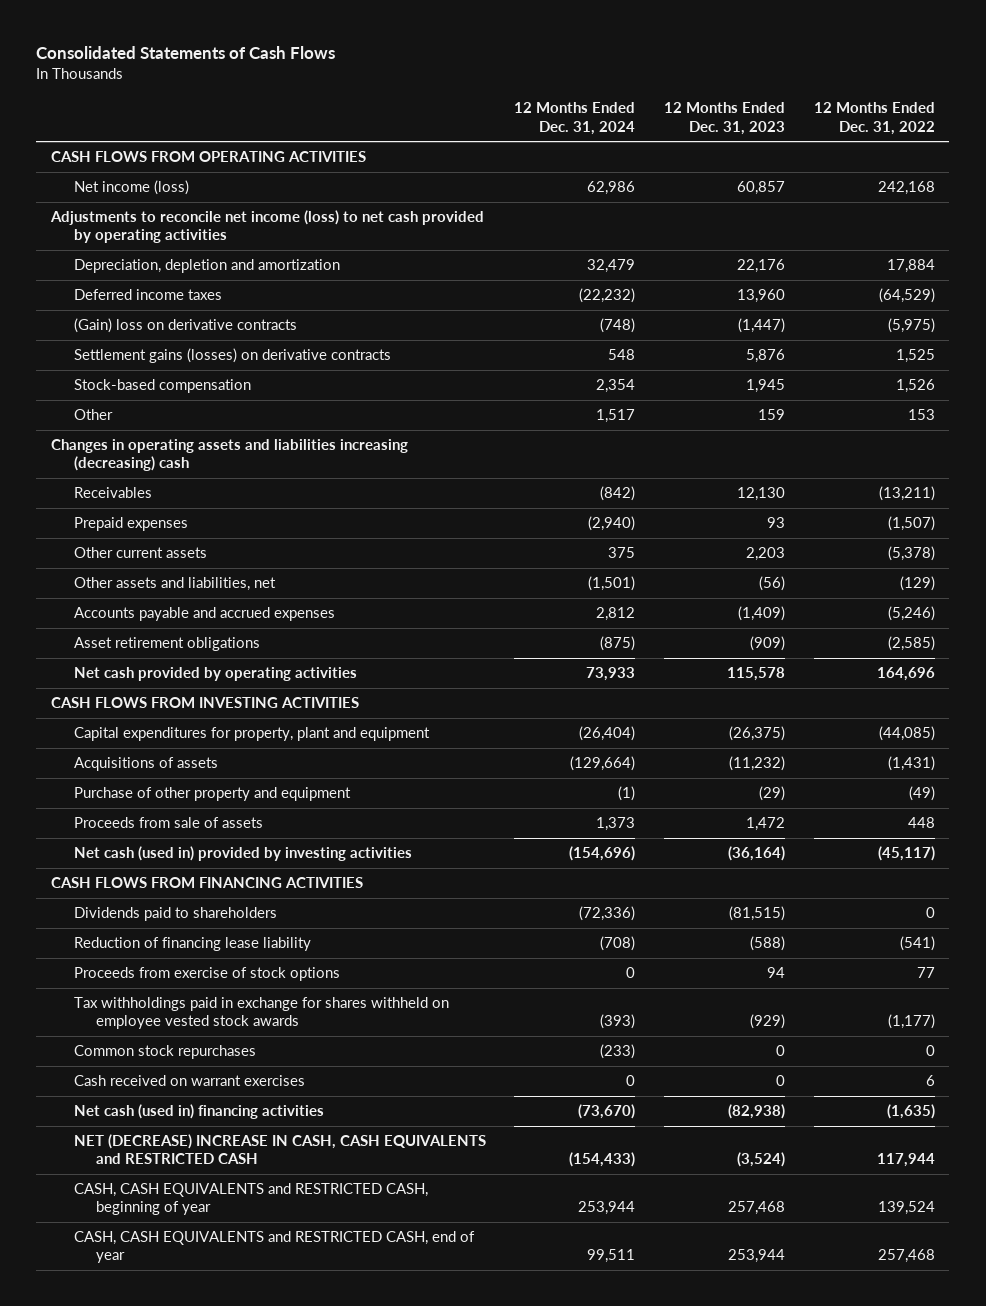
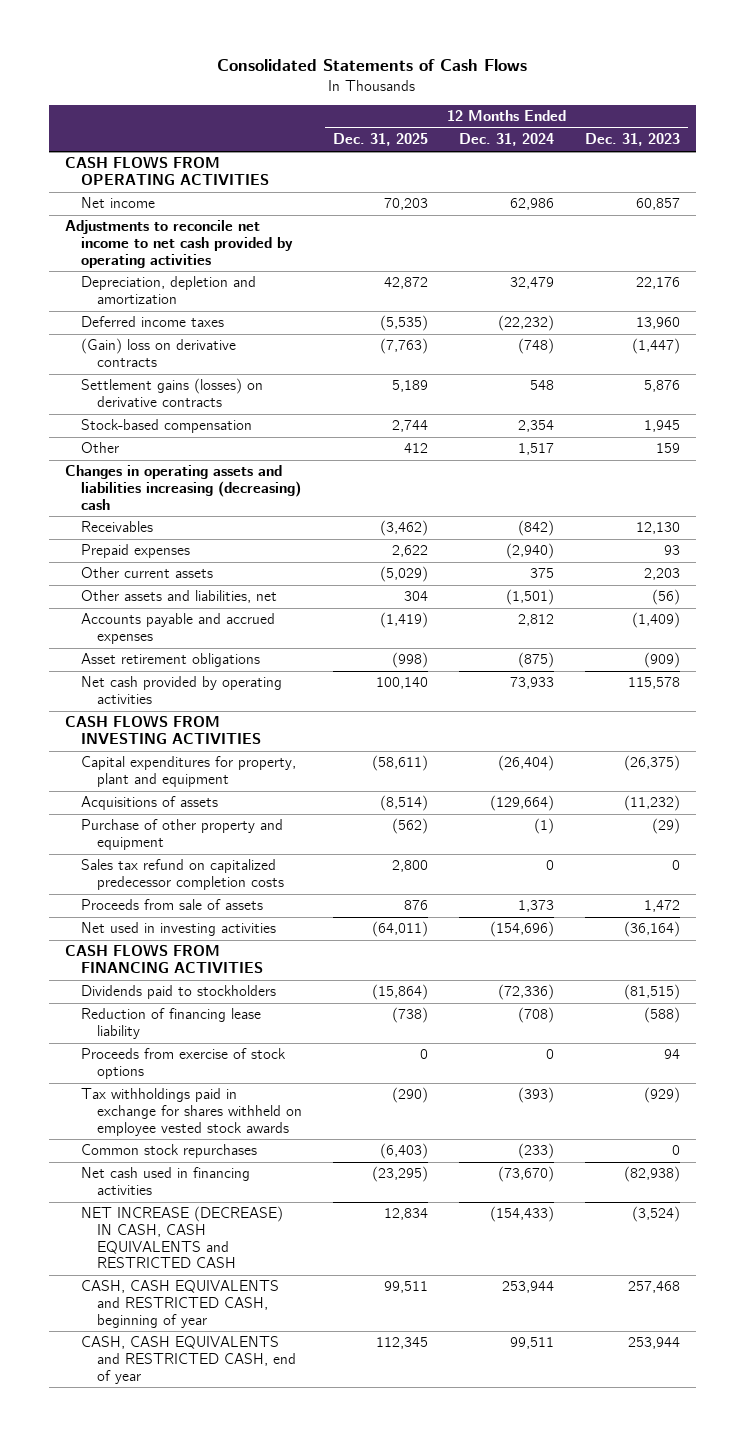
- | 12 Months Ended Dec. 31, 2024 | 12 Months Ended Dec. 31, 2023 | 12 Months Ended Dec. 31, 2022
+ | 12 Months Ended Dec. 31, 2025 | 12 Months Ended Dec. 31, 2024 | 12 Months Ended Dec. 31, 2023
- Net income (loss) | 62,986 | 60,857 | 242,168
- Adjustments to reconcile net income (loss) to net cash provided by operating activities
+ Net income | 70,203 | 62,986 | 60,857
+ Adjustments to reconcile net income to net cash provided by operating activities
+ Sales tax refund on capitalized predecessor completion costs | 2,800 | 0 | 0
- Net cash (used in) provided by investing activities | (154,696) | (36,164) | (45,117)
+ Net used in investing activities | (64,011) | (154,696) | (36,164)
- Dividends paid to shareholders | (72,336) | (81,515) | 0
+ Dividends paid to stockholders | (15,864) | (72,336) | (81,515)
- Cash received on warrant exercises | 0 | 0 | 6
- Net cash (used in) financing activities | (73,670) | (82,938) | (1,635)
- NET (DECREASE) INCREASE IN CASH, CASH EQUIVALENTS and RESTRICTED CASH | (154,433) | (3,524) | 117,944
+ Net cash used in financing activities | (23,295) | (73,670) | (82,938)
+ NET INCREASE (DECREASE) IN CASH, CASH EQUIVALENTS and RESTRICTED CASH | 12,834 | (154,433) | (3,524)

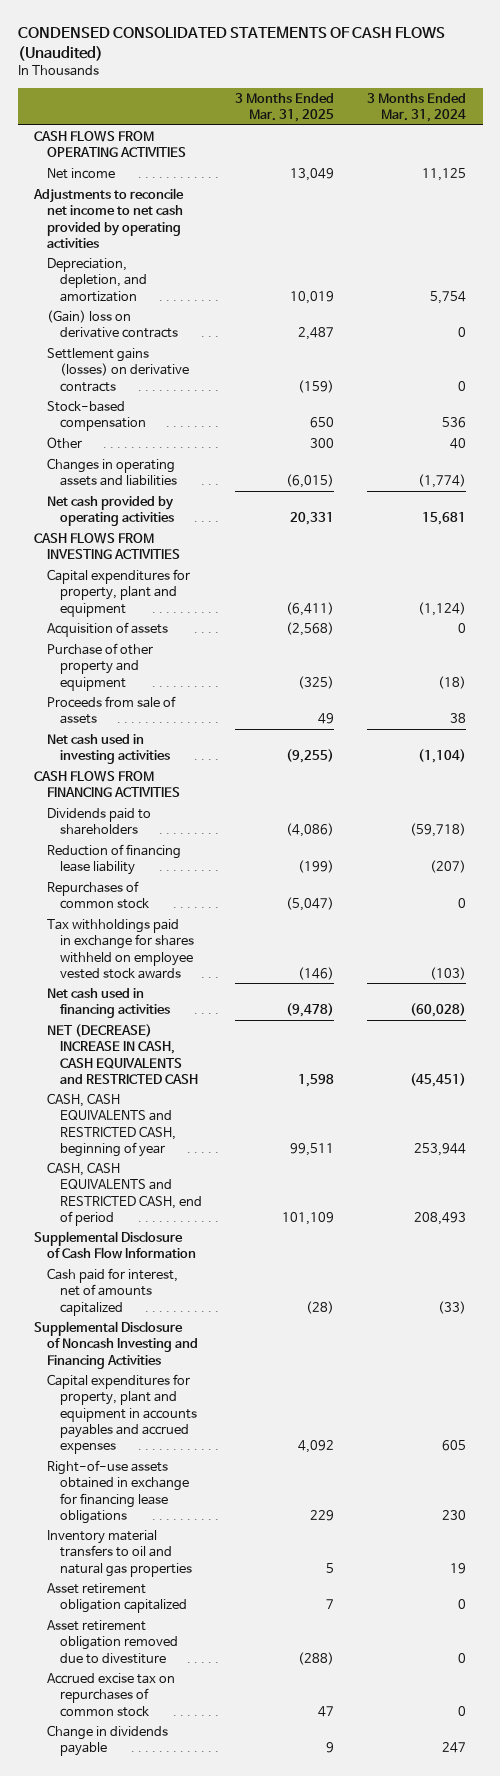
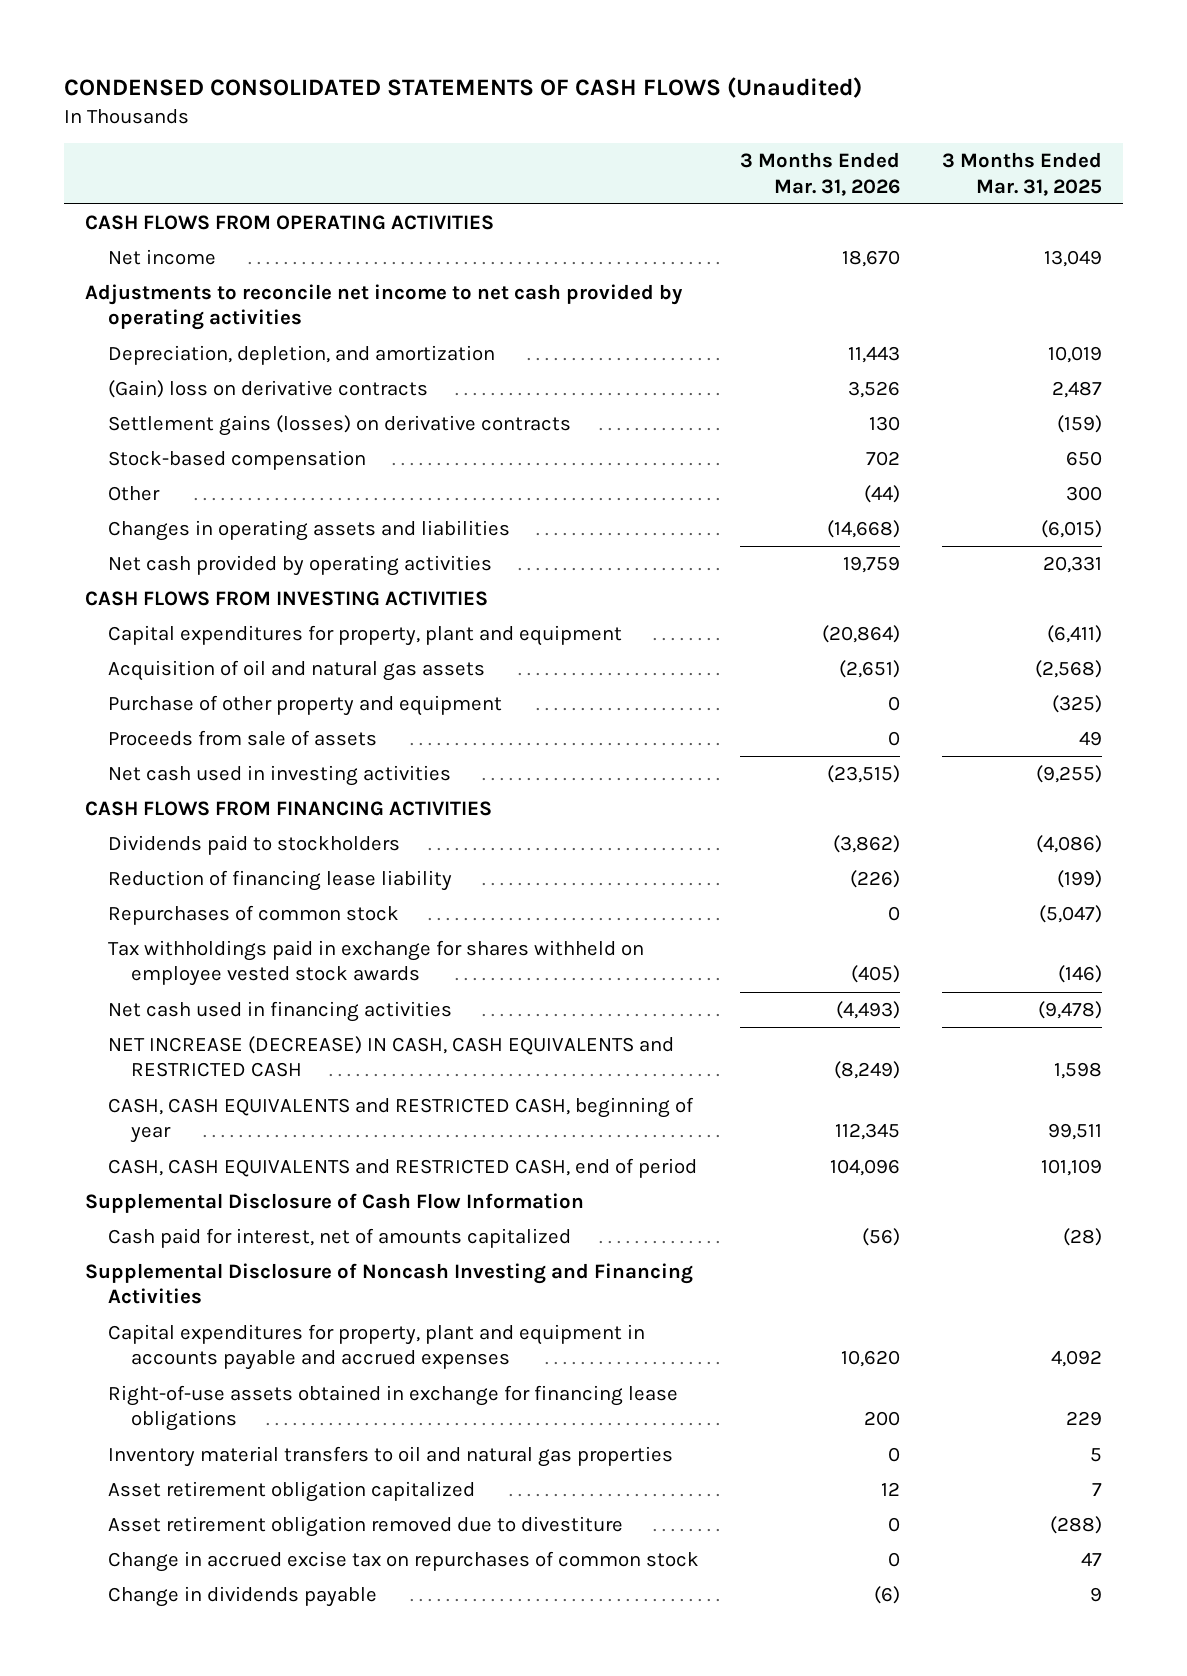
- | 3 Months Ended Mar. 31, 2025 | 3 Months Ended Mar. 31, 2024
+ | 3 Months Ended Mar. 31, 2026 | 3 Months Ended Mar. 31, 2025
- Acquisition of assets | (2,568) | 0
+ Acquisition of oil and natural gas assets | (2,651) | (2,568)
- Dividends paid to shareholders | (4,086) | (59,718)
+ Dividends paid to stockholders | (3,862) | (4,086)
- NET (DECREASE) INCREASE IN CASH, CASH EQUIVALENTS and RESTRICTED CASH | 1,598 | (45,451)
+ NET INCREASE (DECREASE) IN CASH, CASH EQUIVALENTS and RESTRICTED CASH | (8,249) | 1,598
- Capital expenditures for property, plant and equipment in accounts payables and accrued expenses | 4,092 | 605
+ Capital expenditures for property, plant and equipment in accounts payable and accrued expenses | 10,620 | 4,092
- Accrued excise tax on repurchases of common stock | 47 | 0
+ Change in accrued excise tax on repurchases of common stock | 0 | 47

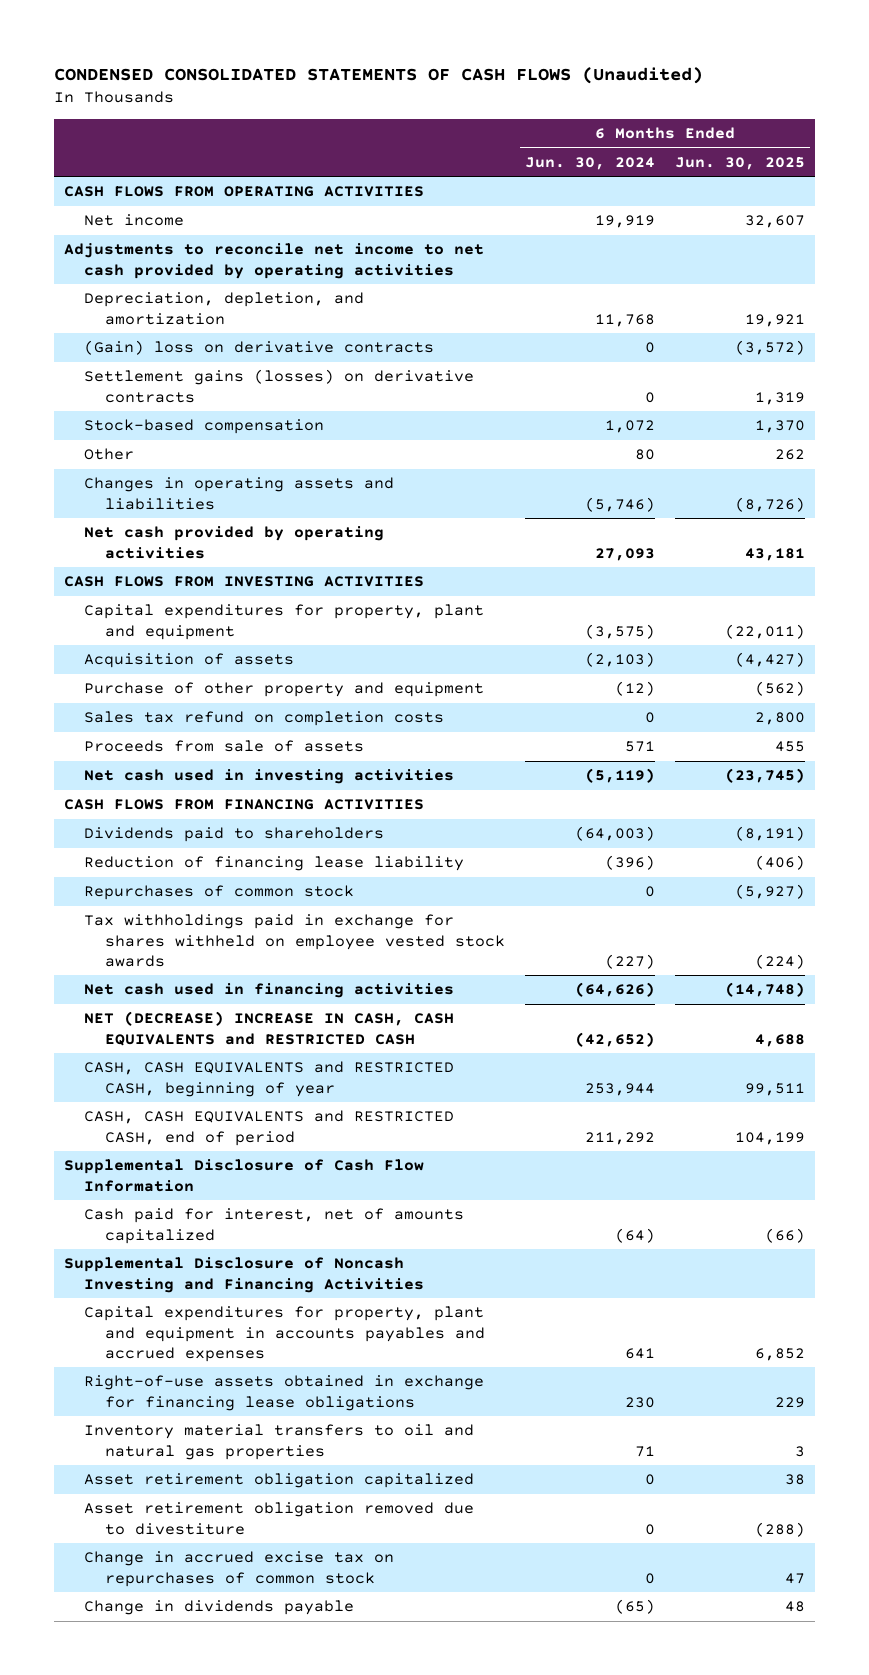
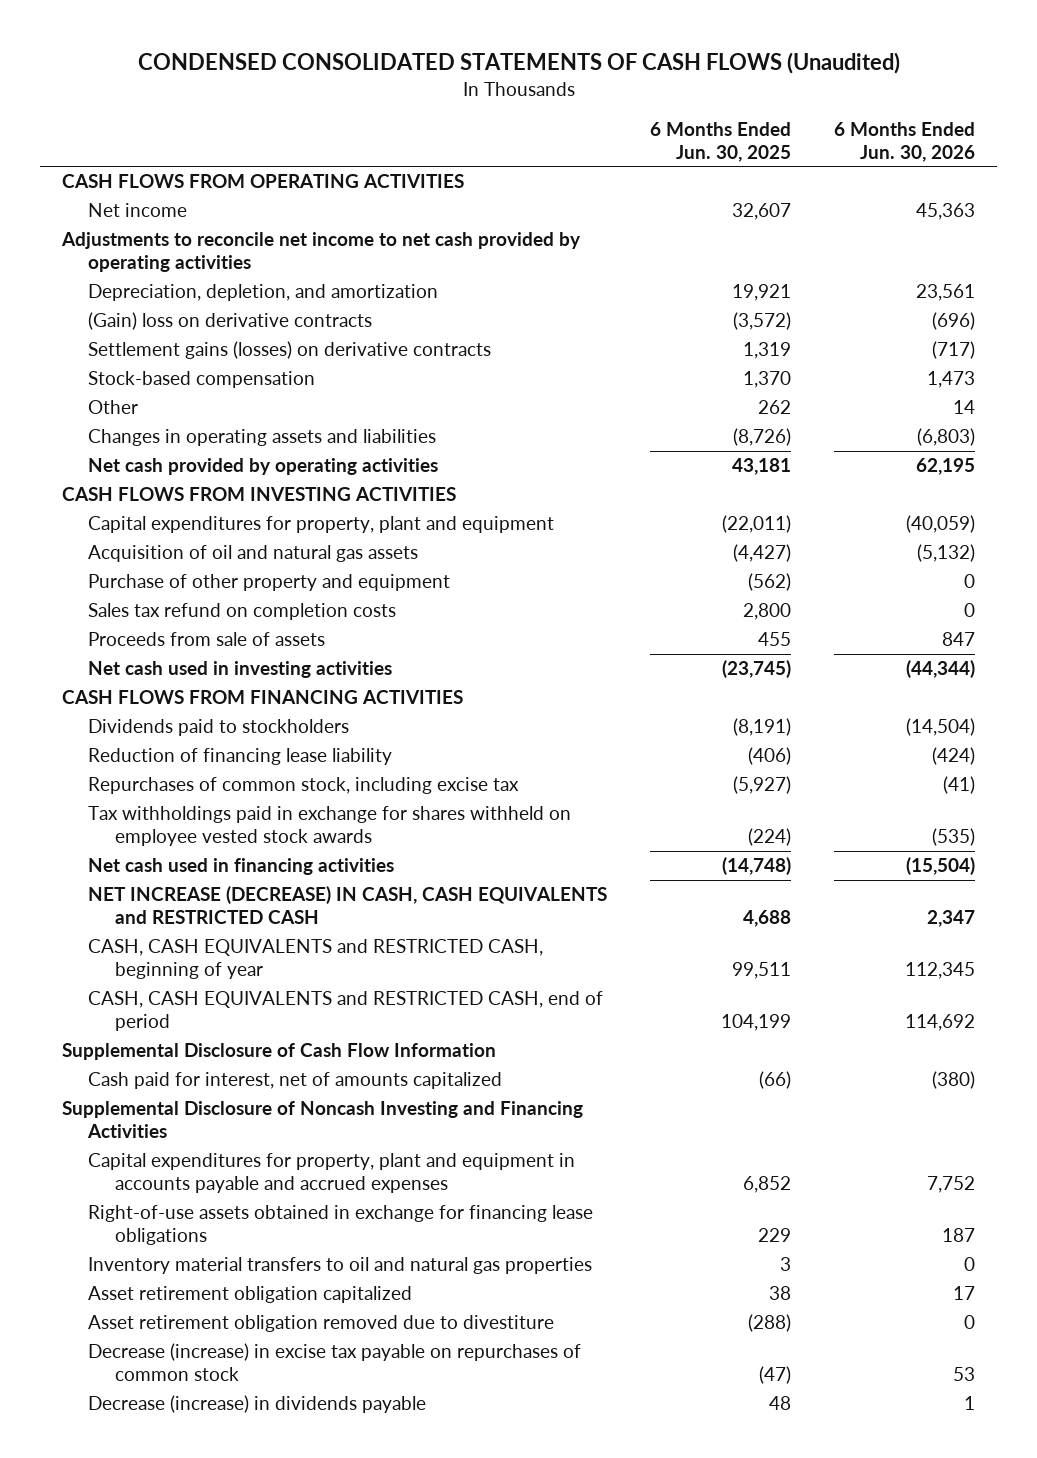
- | 6 Months Ended Jun. 30, 2024 | 6 Months Ended Jun. 30, 2025
+ | 6 Months Ended Jun. 30, 2025 | 6 Months Ended Jun. 30, 2026
- Acquisition of assets | (2,103) | (4,427)
+ Acquisition of oil and natural gas assets | (4,427) | (5,132)
- Dividends paid to shareholders | (64,003) | (8,191)
+ Dividends paid to stockholders | (8,191) | (14,504)
- Repurchases of common stock | 0 | (5,927)
+ Repurchases of common stock, including excise tax | (5,927) | (41)
- NET (DECREASE) INCREASE IN CASH, CASH EQUIVALENTS and RESTRICTED CASH | (42,652) | 4,688
+ NET INCREASE (DECREASE) IN CASH, CASH EQUIVALENTS and RESTRICTED CASH | 4,688 | 2,347
- Capital expenditures for property, plant and equipment in accounts payables and accrued expenses | 641 | 6,852
+ Capital expenditures for property, plant and equipment in accounts payable and accrued expenses | 6,852 | 7,752
- Change in accrued excise tax on repurchases of common stock | 0 | 47
- Change in dividends payable | (65) | 48
+ Decrease (increase) in excise tax payable on repurchases of common stock | (47) | 53
+ Decrease (increase) in dividends payable | 48 | 1

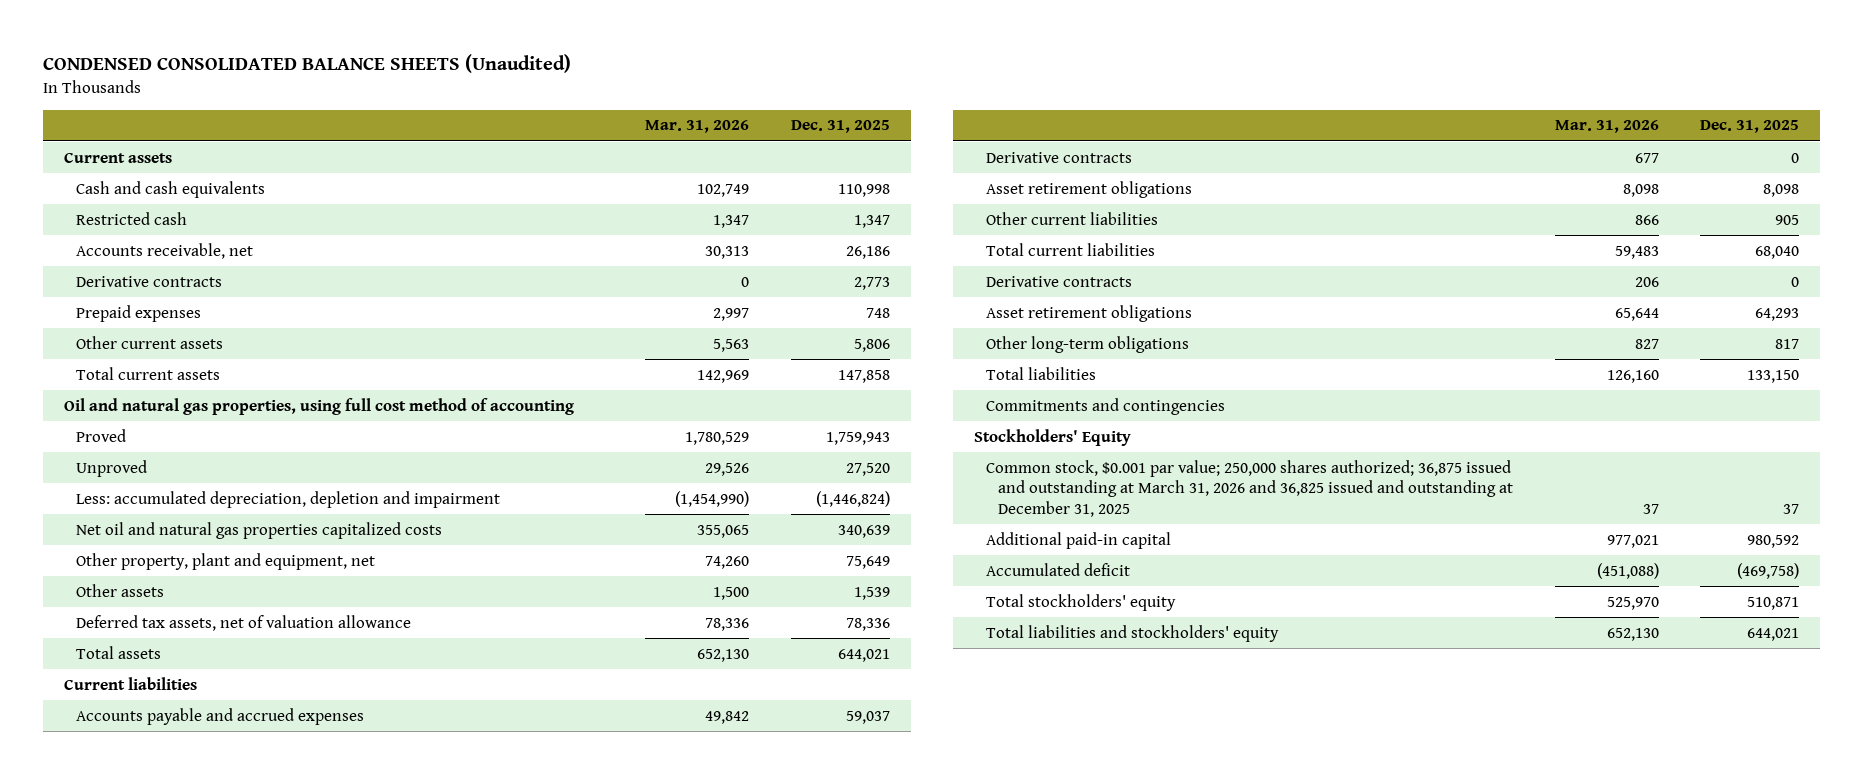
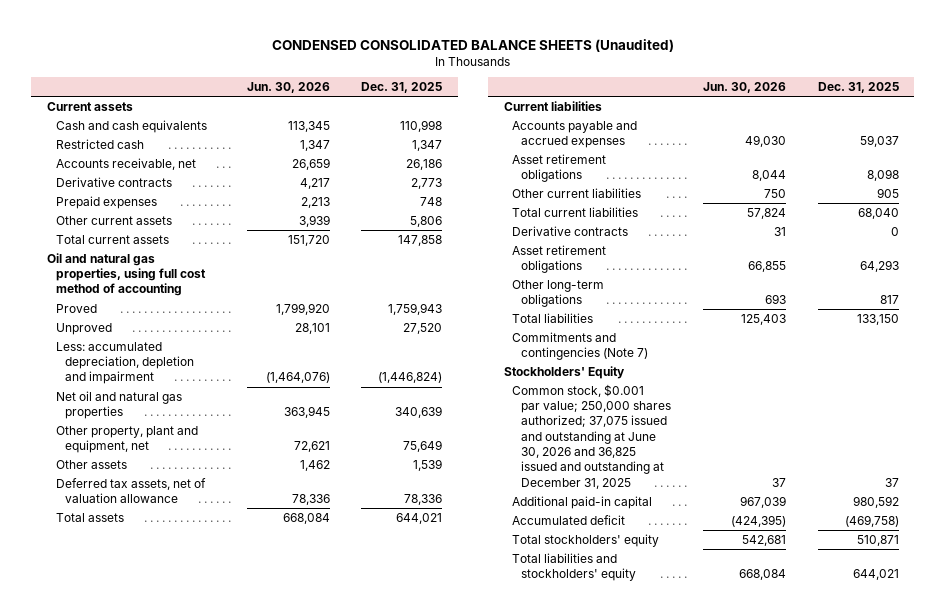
- | Mar. 31, 2026 | Dec. 31, 2025
+ | Jun. 30, 2026 | Dec. 31, 2025
- Net oil and natural gas properties capitalized costs | 355,065 | 340,639
+ Net oil and natural gas properties | 363,945 | 340,639
- Derivative contracts | 677 | 0
- Commitments and contingencies
+ Commitments and contingencies (Note 7)
- Common stock, $0.001 par value; 250,000 shares authorized; 36,875 issued and outstanding at March 31, 2026 and 36,825 issued and outstanding at December 31, 2025 | 37 | 37
+ Common stock, $0.001 par value; 250,000 shares authorized; 37,075 issued and outstanding at June 30, 2026 and 36,825 issued and outstanding at December 31, 2025 | 37 | 37

